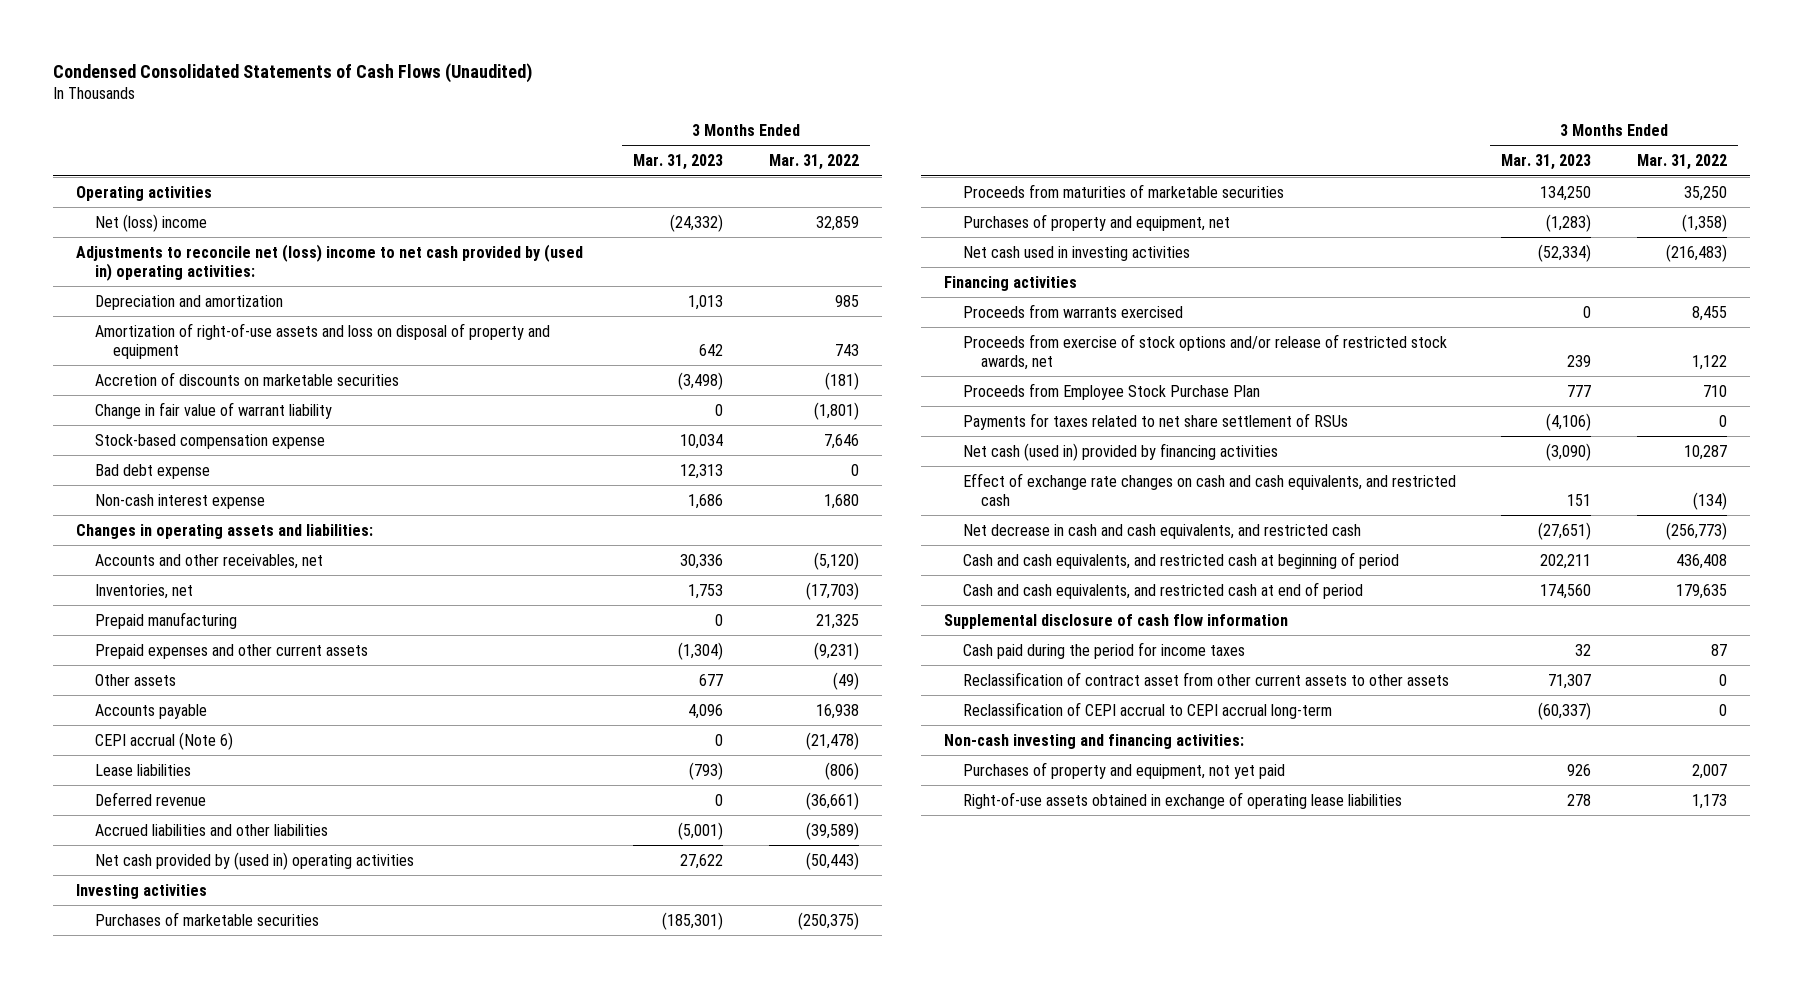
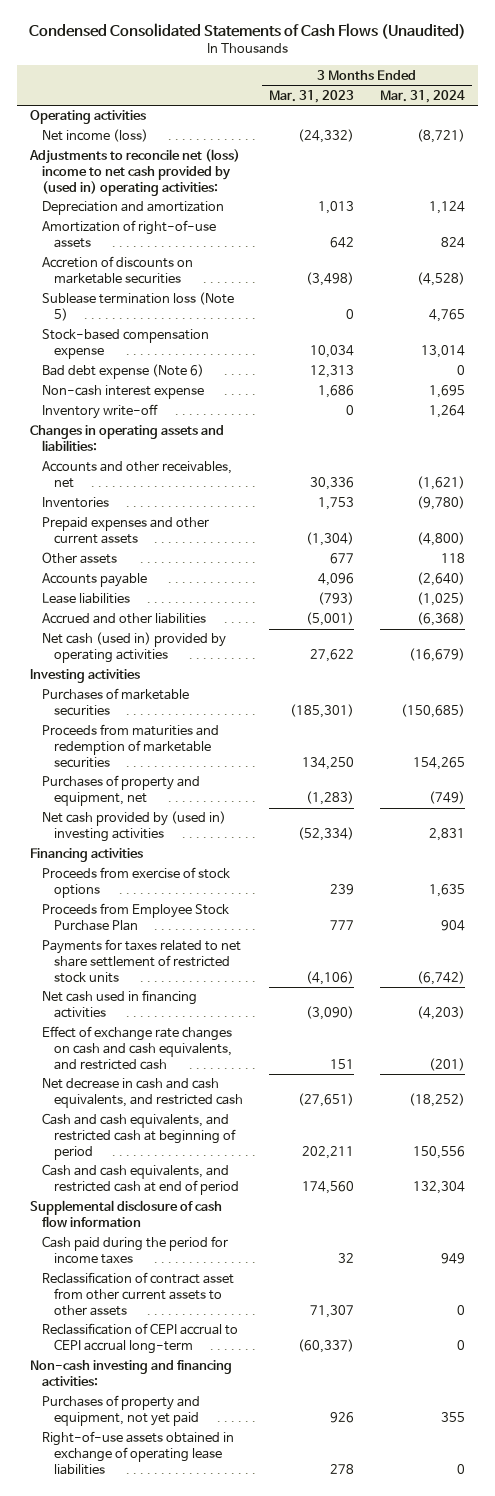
- | 3 Months Ended Mar. 31, 2023 | 3 Months Ended Mar. 31, 2022
+ | 3 Months Ended Mar. 31, 2023 | 3 Months Ended Mar. 31, 2024
- Net (loss) income | (24,332) | 32,859
+ Net income (loss) | (24,332) | (8,721)
- Amortization of right-of-use assets and loss on disposal of property and equipment | 642 | 743
+ Amortization of right-of-use assets | 642 | 824
- Change in fair value of warrant liability | 0 | (1,801)
+ Sublease termination loss (Note 5) | 0 | 4,765
- Bad debt expense | 12,313 | 0
+ Bad debt expense (Note 6) | 12,313 | 0
+ Inventory write-off | 0 | 1,264
- Inventories, net | 1,753 | (17,703)
- Prepaid manufacturing | 0 | 21,325
+ Inventories | 1,753 | (9,780)
- CEPI accrual (Note 6) | 0 | (21,478)
- Deferred revenue | 0 | (36,661)
- Accrued liabilities and other liabilities | (5,001) | (39,589)
- Net cash provided by (used in) operating activities | 27,622 | (50,443)
+ Accrued and other liabilities | (5,001) | (6,368)
+ Net cash (used in) provided by operating activities | 27,622 | (16,679)
- Proceeds from maturities of marketable securities | 134,250 | 35,250
+ Proceeds from maturities and redemption of marketable securities | 134,250 | 154,265
- Net cash used in investing activities | (52,334) | (216,483)
+ Net cash provided by (used in) investing activities | (52,334) | 2,831
- Proceeds from warrants exercised | 0 | 8,455
- Proceeds from exercise of stock options and/or release of restricted stock awards, net | 239 | 1,122
+ Proceeds from exercise of stock options | 239 | 1,635
- Payments for taxes related to net share settlement of RSUs | (4,106) | 0
- Net cash (used in) provided by financing activities | (3,090) | 10,287
+ Payments for taxes related to net share settlement of restricted stock units | (4,106) | (6,742)
+ Net cash used in financing activities | (3,090) | (4,203)

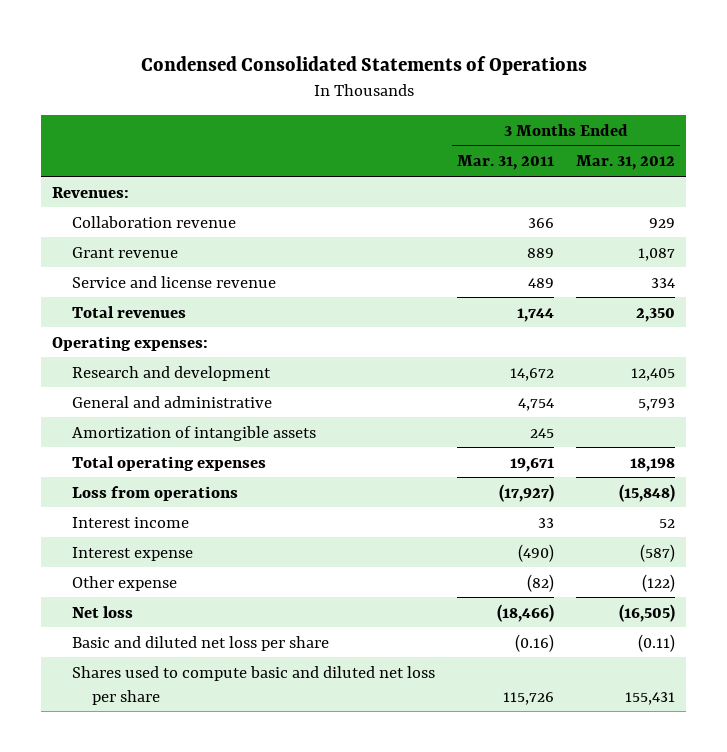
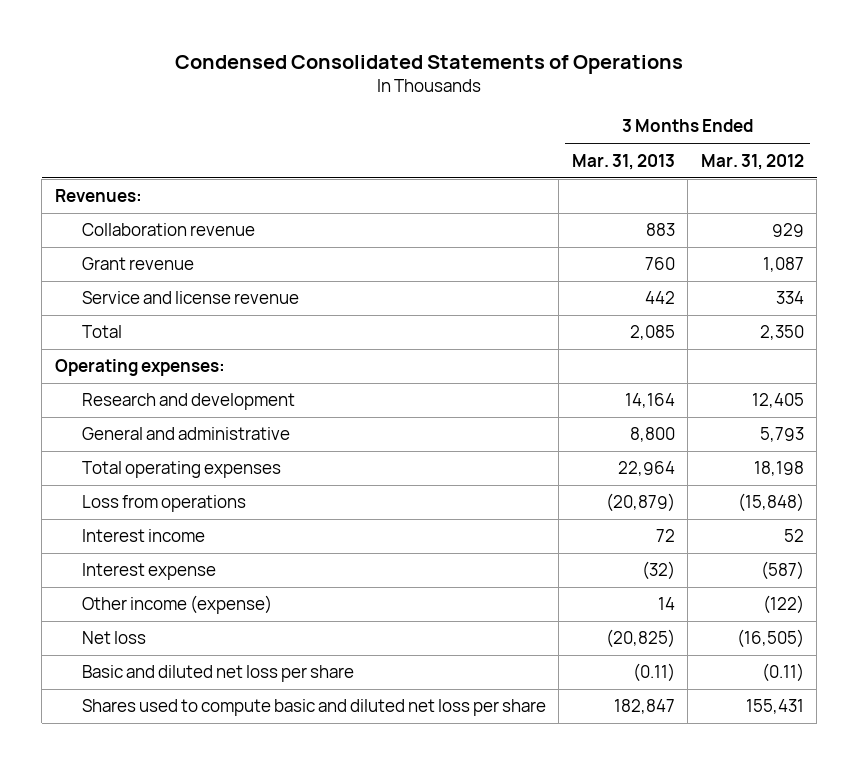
- | 3 Months Ended Mar. 31, 2011 | 3 Months Ended Mar. 31, 2012
+ | 3 Months Ended Mar. 31, 2013 | 3 Months Ended Mar. 31, 2012
- Total revenues | 1,744 | 2,350
+ Total | 2,085 | 2,350
- Amortization of intangible assets | 245 |
- Other expense | (82) | (122)
+ Other income (expense) | 14 | (122)

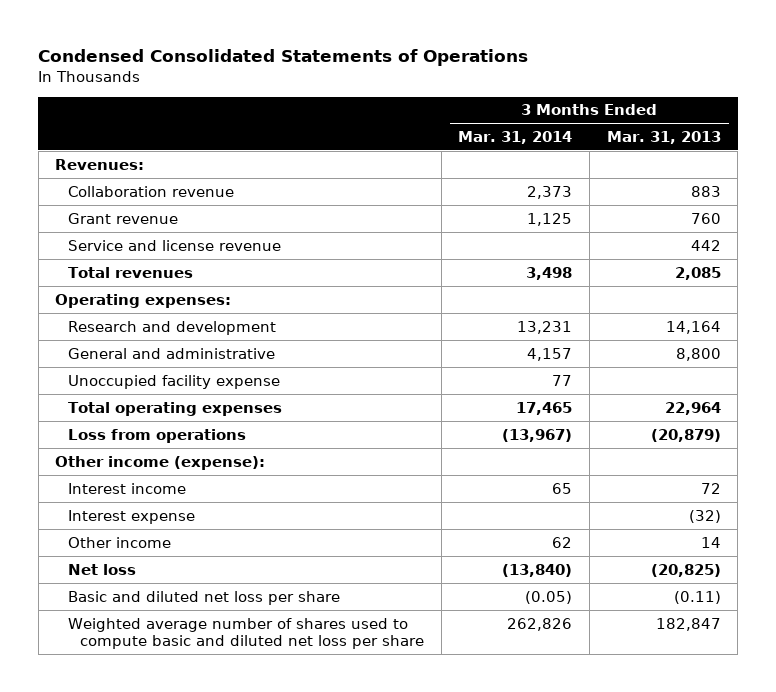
- | 3 Months Ended Mar. 31, 2013 | 3 Months Ended Mar. 31, 2012
+ | 3 Months Ended Mar. 31, 2014 | 3 Months Ended Mar. 31, 2013
- Total | 2,085 | 2,350
+ Total revenues | 3,498 | 2,085
+ Unoccupied facility expense | 77 |
+ Other income (expense):
- Other income (expense) | 14 | (122)
+ Other income | 62 | 14
- Shares used to compute basic and diluted net loss per share | 182,847 | 155,431
+ Weighted average number of shares used to compute basic and diluted net loss per share | 262,826 | 182,847

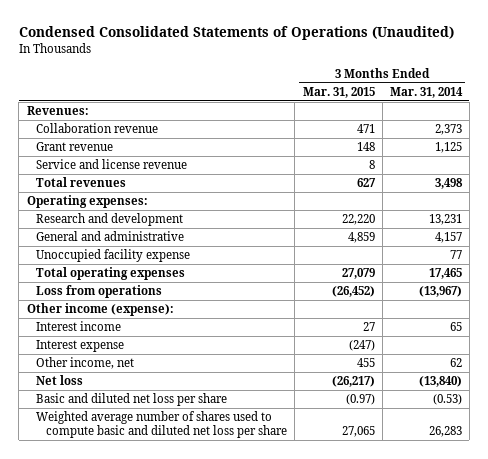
- Condensed Consolidated Statements of Operations
+ Condensed Consolidated Statements of Operations (Unaudited)
- | 3 Months Ended Mar. 31, 2014 | 3 Months Ended Mar. 31, 2013
+ | 3 Months Ended Mar. 31, 2015 | 3 Months Ended Mar. 31, 2014
- Other income | 62 | 14
+ Other income, net | 455 | 62
- Basic and diluted net loss per share | (0.05) | (0.11)
- Weighted average number of shares used to compute basic and diluted net loss per share | 262,826 | 182,847
+ Basic and diluted net loss per share | (0.97) | (0.53)
+ Weighted average number of shares used to compute basic and diluted net loss per share | 27,065 | 26,283

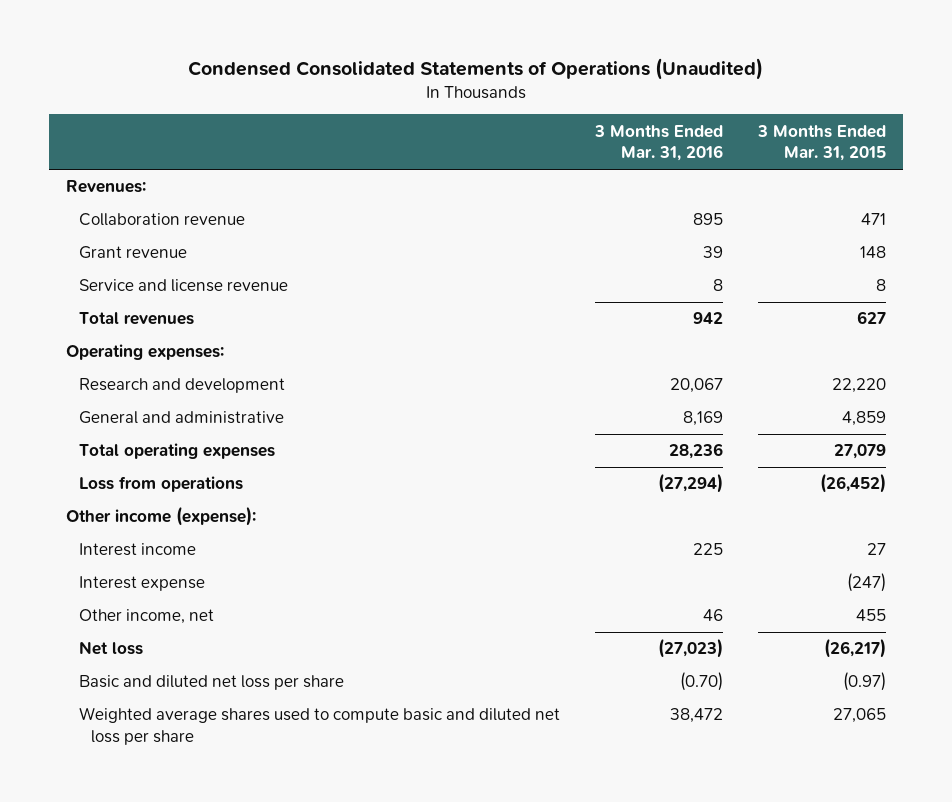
- | 3 Months Ended Mar. 31, 2015 | 3 Months Ended Mar. 31, 2014
+ | 3 Months Ended Mar. 31, 2016 | 3 Months Ended Mar. 31, 2015
- Unoccupied facility expense | | 77
- Weighted average number of shares used to compute basic and diluted net loss per share | 27,065 | 26,283
+ Weighted average shares used to compute basic and diluted net loss per share | 38,472 | 27,065

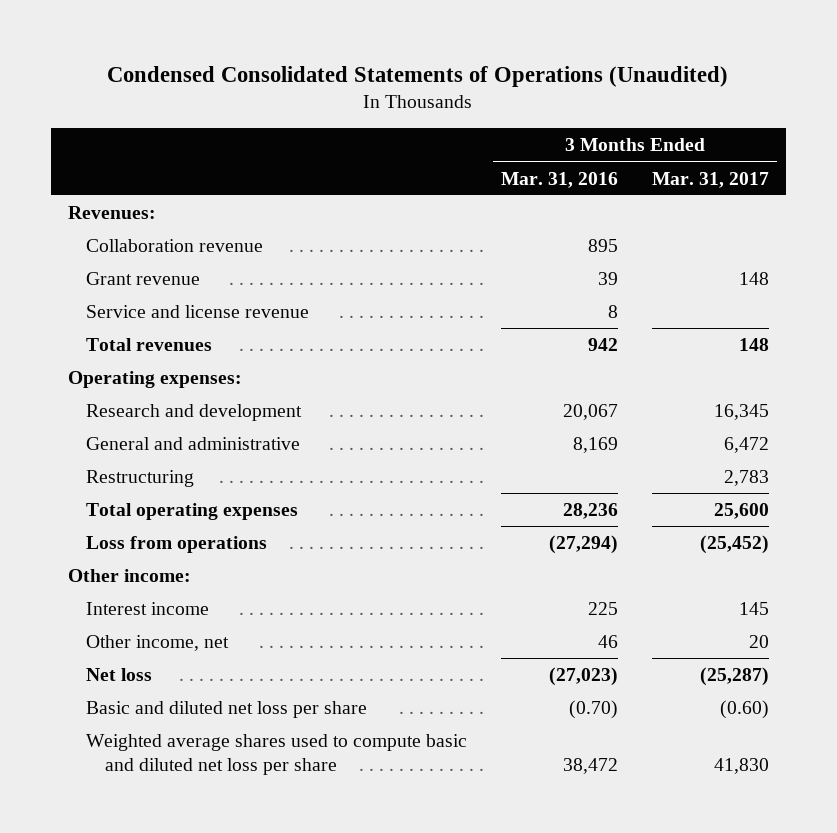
- | 3 Months Ended Mar. 31, 2016 | 3 Months Ended Mar. 31, 2015
+ | 3 Months Ended Mar. 31, 2016 | 3 Months Ended Mar. 31, 2017
+ Restructuring | | 2,783
- Other income (expense):
+ Other income:
- Interest expense | | (247)

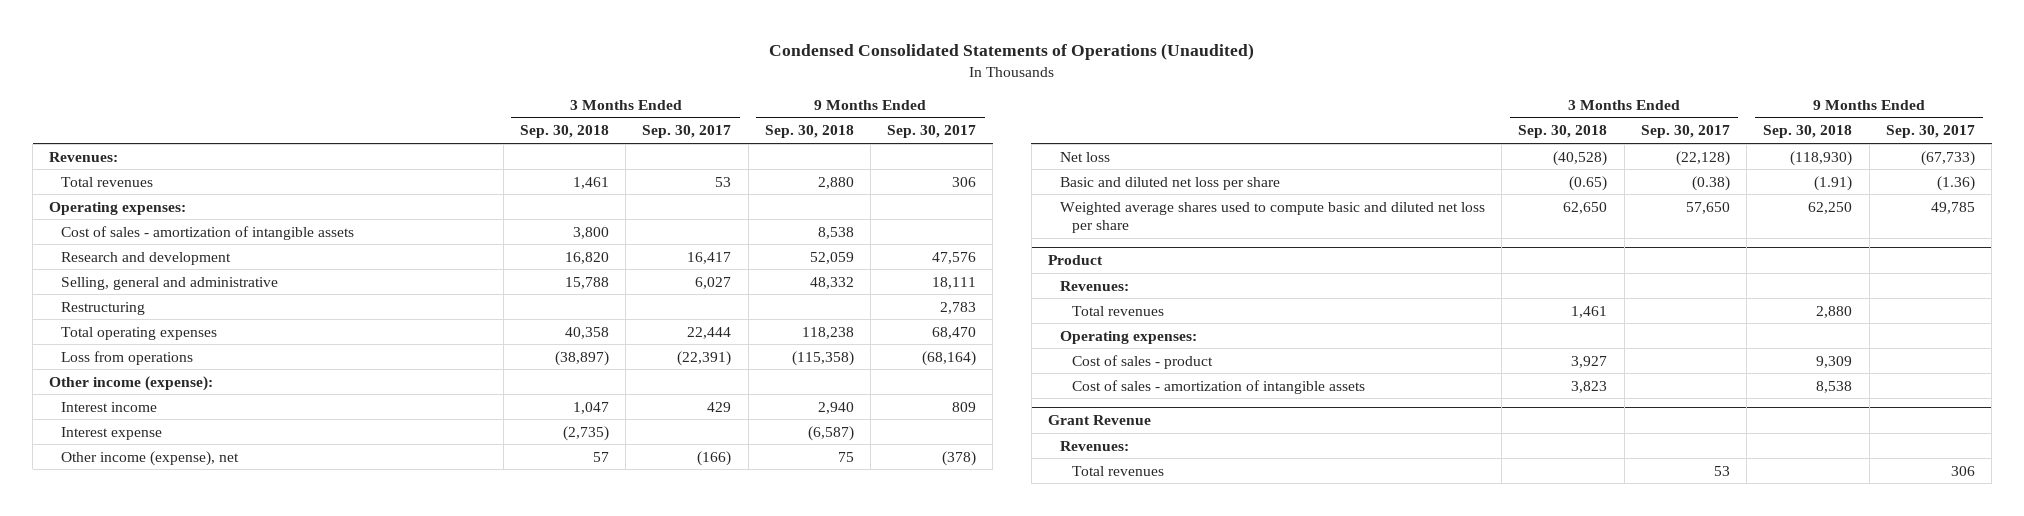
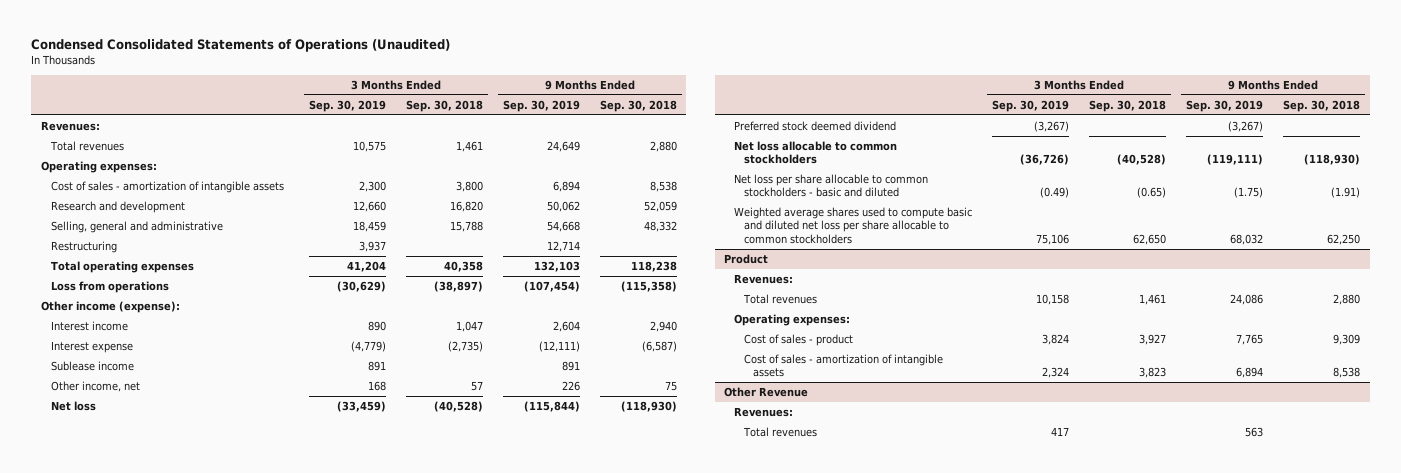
- | 3 Months Ended Sep. 30, 2018 | 3 Months Ended Sep. 30, 2017 | 9 Months Ended Sep. 30, 2018 | 9 Months Ended Sep. 30, 2017
+ | 3 Months Ended Sep. 30, 2019 | 3 Months Ended Sep. 30, 2018 | 9 Months Ended Sep. 30, 2019 | 9 Months Ended Sep. 30, 2018
- Other income (expense), net | 57 | (166) | 75 | (378)
+ Sublease income | 891 | | 891 |
+ Other income, net | 168 | 57 | 226 | 75
- Basic and diluted net loss per share | (0.65) | (0.38) | (1.91) | (1.36)
- Weighted average shares used to compute basic and diluted net loss per share | 62,650 | 57,650 | 62,250 | 49,785
+ Preferred stock deemed dividend | (3,267) | | (3,267) |
+ Net loss allocable to common stockholders | (36,726) | (40,528) | (119,111) | (118,930)
+ Net loss per share allocable to common stockholders - basic and diluted | (0.49) | (0.65) | (1.75) | (1.91)
+ Weighted average shares used to compute basic and diluted net loss per share allocable to common stockholders | 75,106 | 62,650 | 68,032 | 62,250
- Grant Revenue
+ Other Revenue

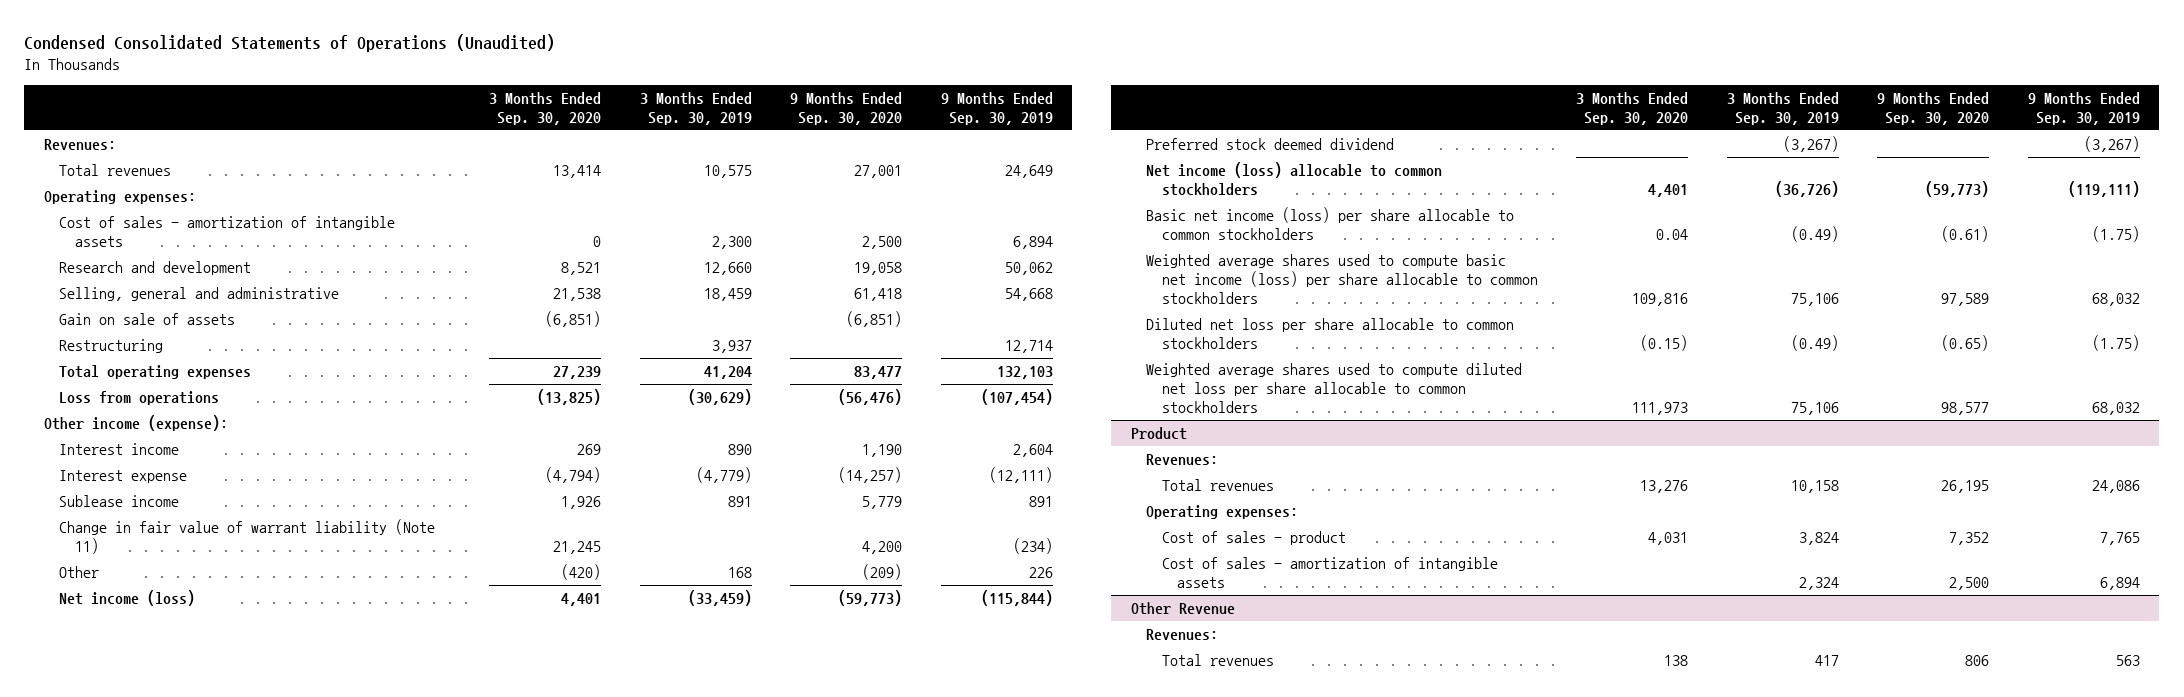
- | 3 Months Ended Sep. 30, 2019 | 3 Months Ended Sep. 30, 2018 | 9 Months Ended Sep. 30, 2019 | 9 Months Ended Sep. 30, 2018
+ | 3 Months Ended Sep. 30, 2020 | 3 Months Ended Sep. 30, 2019 | 9 Months Ended Sep. 30, 2020 | 9 Months Ended Sep. 30, 2019
+ Gain on sale of assets | (6,851) | | (6,851) |
- Other income, net | 168 | 57 | 226 | 75
- Net loss | (33,459) | (40,528) | (115,844) | (118,930)
+ Change in fair value of warrant liability (Note 11) | 21,245 | | 4,200 | (234)
+ Other | (420) | 168 | (209) | 226
+ Net income (loss) | 4,401 | (33,459) | (59,773) | (115,844)
- Net loss allocable to common stockholders | (36,726) | (40,528) | (119,111) | (118,930)
- Net loss per share allocable to common stockholders - basic and diluted | (0.49) | (0.65) | (1.75) | (1.91)
- Weighted average shares used to compute basic and diluted net loss per share allocable to common stockholders | 75,106 | 62,650 | 68,032 | 62,250
+ Net income (loss) allocable to common stockholders | 4,401 | (36,726) | (59,773) | (119,111)
+ Basic net income (loss) per share allocable to common stockholders | 0.04 | (0.49) | (0.61) | (1.75)
+ Weighted average shares used to compute basic net income (loss) per share allocable to common stockholders | 109,816 | 75,106 | 97,589 | 68,032
+ Diluted net loss per share allocable to common stockholders | (0.15) | (0.49) | (0.65) | (1.75)
+ Weighted average shares used to compute diluted net loss per share allocable to common stockholders | 111,973 | 75,106 | 98,577 | 68,032

